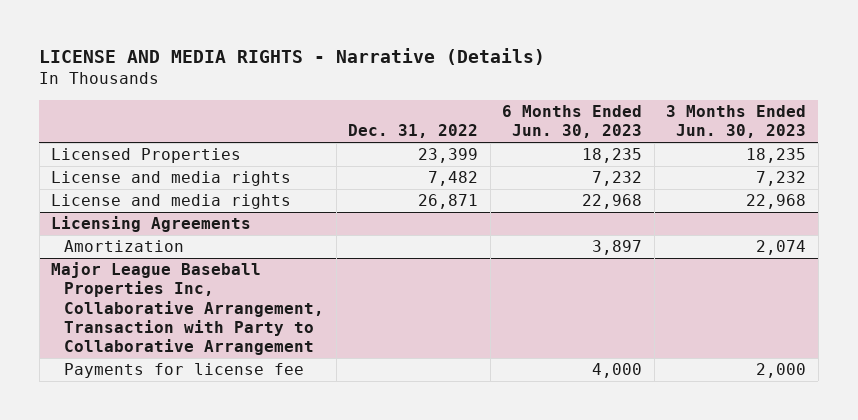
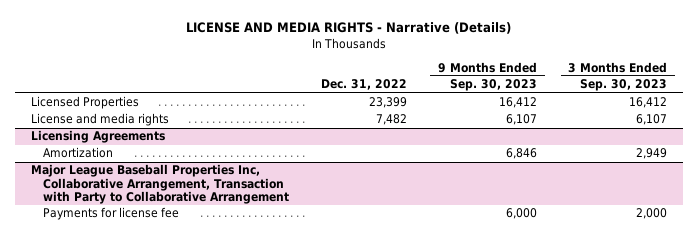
- | Dec. 31, 2022 | 6 Months Ended Jun. 30, 2023 | 3 Months Ended Jun. 30, 2023
+ | Dec. 31, 2022 | 9 Months Ended Sep. 30, 2023 | 3 Months Ended Sep. 30, 2023
- License and media rights | 26,871 | 22,968 | 22,968

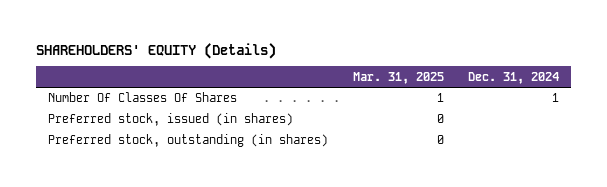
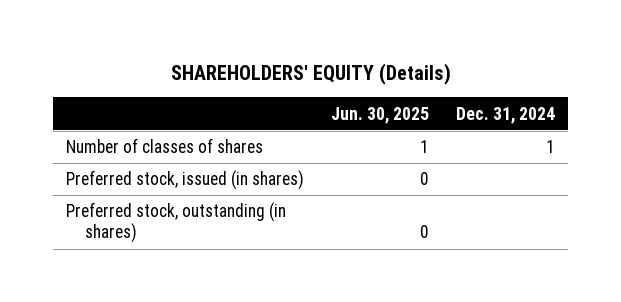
- | Mar. 31, 2025 | Dec. 31, 2024
+ | Jun. 30, 2025 | Dec. 31, 2024
- Number Of Classes Of Shares | 1 | 1
+ Number of classes of shares | 1 | 1

